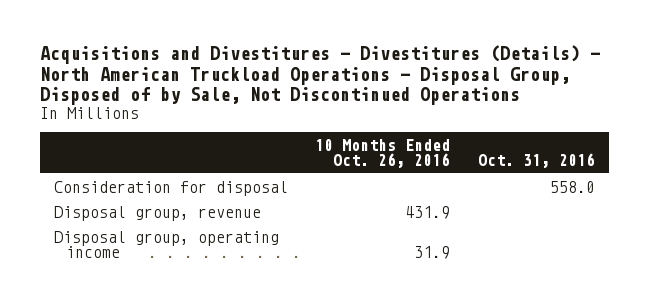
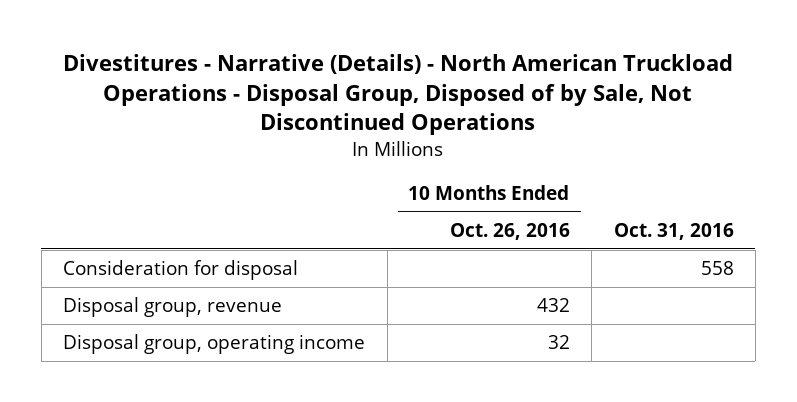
- Acquisitions and Divestitures - Divestitures (Details) - North American Truckload Operations - Disposal Group, Disposed of by Sale, Not Discontinued Operations
+ Divestitures - Narrative (Details) - North American Truckload Operations - Disposal Group, Disposed of by Sale, Not Discontinued Operations
- Consideration for disposal | | 558.0
- Disposal group, revenue | 431.9 |
- Disposal group, operating income | 31.9 |
+ Consideration for disposal | | 558
+ Disposal group, revenue | 432 |
+ Disposal group, operating income | 32 |

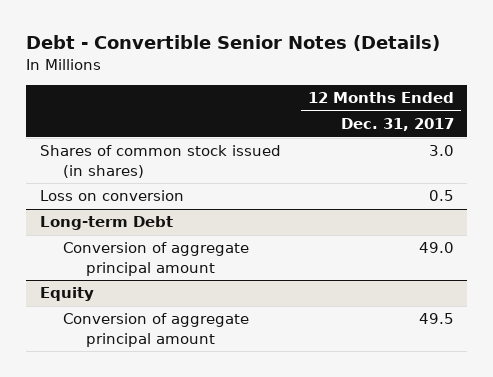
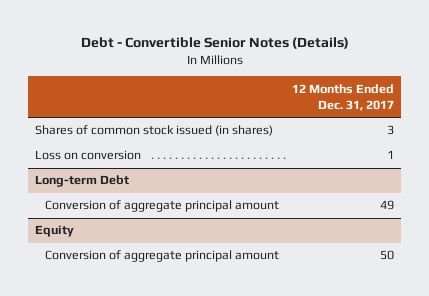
- Shares of common stock issued (in shares) | 3.0
- Loss on conversion | 0.5
+ Shares of common stock issued (in shares) | 3
+ Loss on conversion | 1
@ Long-term Debt
- Conversion of aggregate principal amount | 49.0
+ Conversion of aggregate principal amount | 49
@ Equity
- Conversion of aggregate principal amount | 49.5
+ Conversion of aggregate principal amount | 50

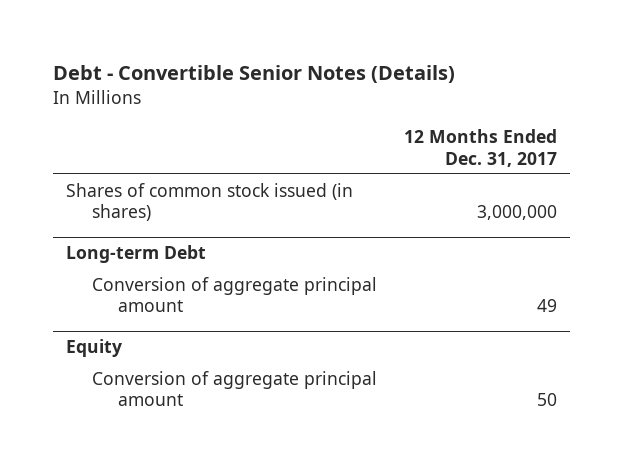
- Shares of common stock issued (in shares) | 3
- Loss on conversion | 1
+ Shares of common stock issued (in shares) | 3,000,000

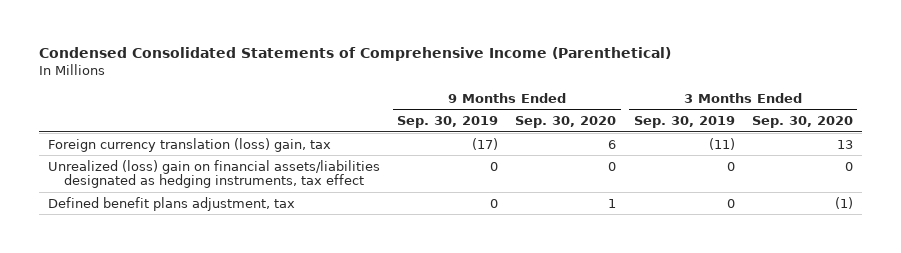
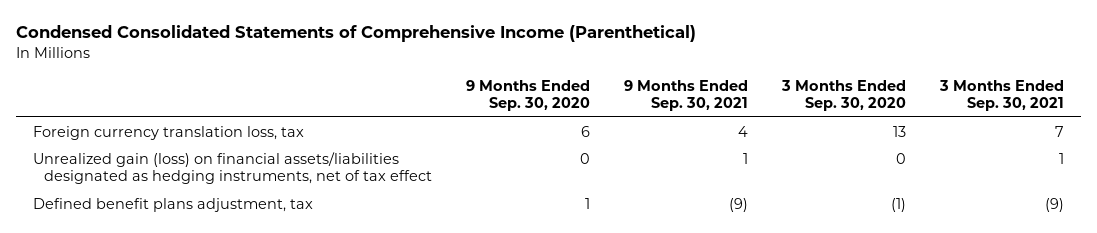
- | 9 Months Ended Sep. 30, 2019 | 9 Months Ended Sep. 30, 2020 | 3 Months Ended Sep. 30, 2019 | 3 Months Ended Sep. 30, 2020
+ | 9 Months Ended Sep. 30, 2020 | 9 Months Ended Sep. 30, 2021 | 3 Months Ended Sep. 30, 2020 | 3 Months Ended Sep. 30, 2021
- Foreign currency translation (loss) gain, tax | (17) | 6 | (11) | 13
- Unrealized (loss) gain on financial assets/liabilities designated as hedging instruments, tax effect | 0 | 0 | 0 | 0
+ Foreign currency translation loss, tax | 6 | 4 | 13 | 7
+ Unrealized gain (loss) on financial assets/liabilities designated as hedging instruments, net of tax effect | 0 | 1 | 0 | 1

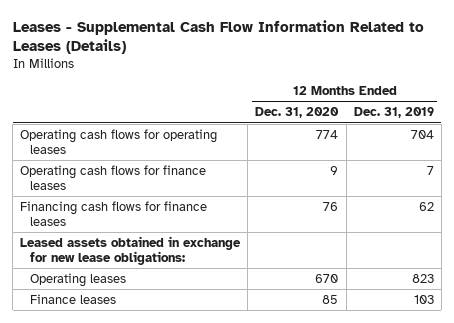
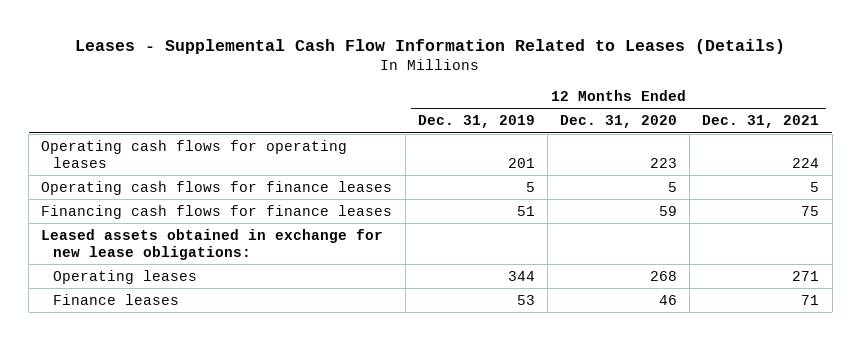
- | 12 Months Ended Dec. 31, 2020 | 12 Months Ended Dec. 31, 2019
+ | 12 Months Ended Dec. 31, 2019 | 12 Months Ended Dec. 31, 2020 | 12 Months Ended Dec. 31, 2021
- Operating cash flows for operating leases | 774 | 704
- Operating cash flows for finance leases | 9 | 7
- Financing cash flows for finance leases | 76 | 62
+ Operating cash flows for operating leases | 201 | 223 | 224
+ Operating cash flows for finance leases | 5 | 5 | 5
+ Financing cash flows for finance leases | 51 | 59 | 75
- Operating leases | 670 | 823
- Finance leases | 85 | 103
+ Operating leases | 344 | 268 | 271
+ Finance leases | 53 | 46 | 71

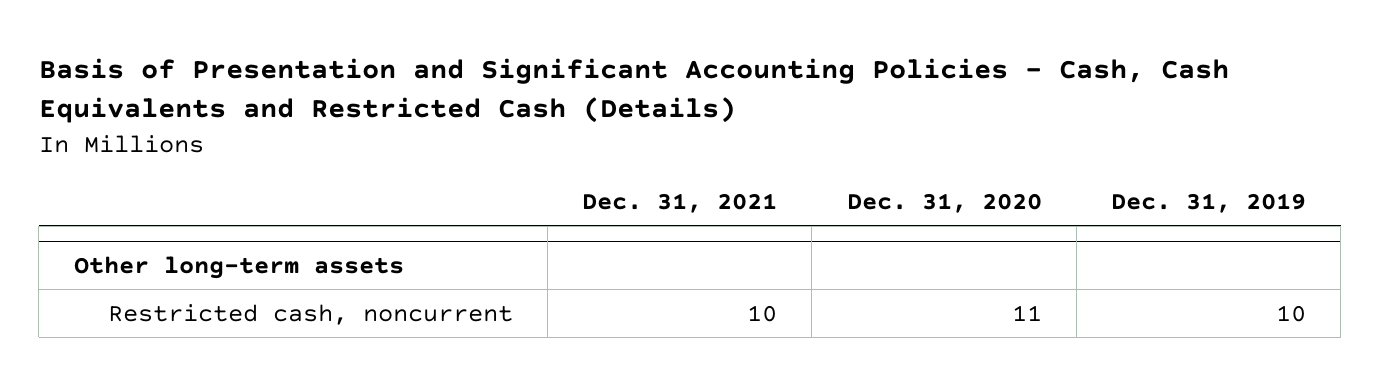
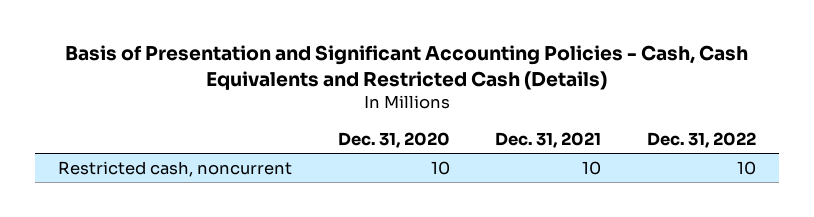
- | Dec. 31, 2021 | Dec. 31, 2020 | Dec. 31, 2019
+ | Dec. 31, 2020 | Dec. 31, 2021 | Dec. 31, 2022
- Other long-term assets
- Restricted cash, noncurrent | 10 | 11 | 10
+ Restricted cash, noncurrent | 10 | 10 | 10

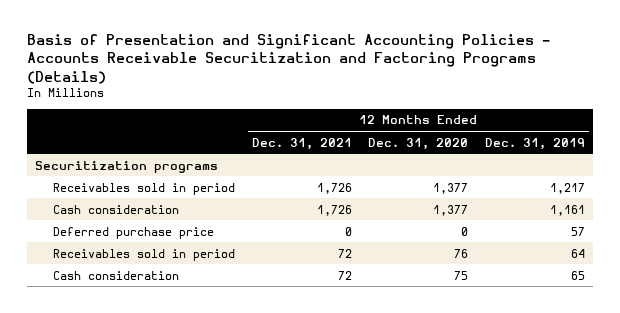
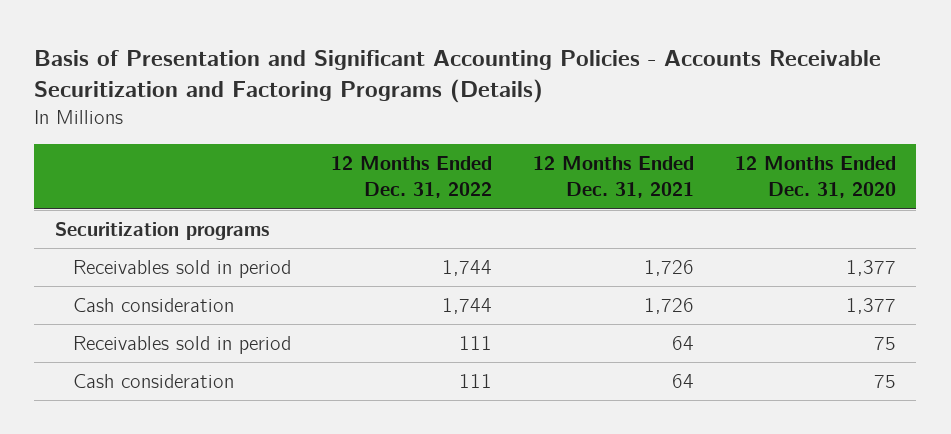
- | 12 Months Ended Dec. 31, 2021 | 12 Months Ended Dec. 31, 2020 | 12 Months Ended Dec. 31, 2019
+ | 12 Months Ended Dec. 31, 2022 | 12 Months Ended Dec. 31, 2021 | 12 Months Ended Dec. 31, 2020
- Deferred purchase price | 0 | 0 | 57
- Receivables sold in period | 72 | 76 | 64
- Cash consideration | 72 | 75 | 65
+ Receivables sold in period | 111 | 64 | 75
+ Cash consideration | 111 | 64 | 75

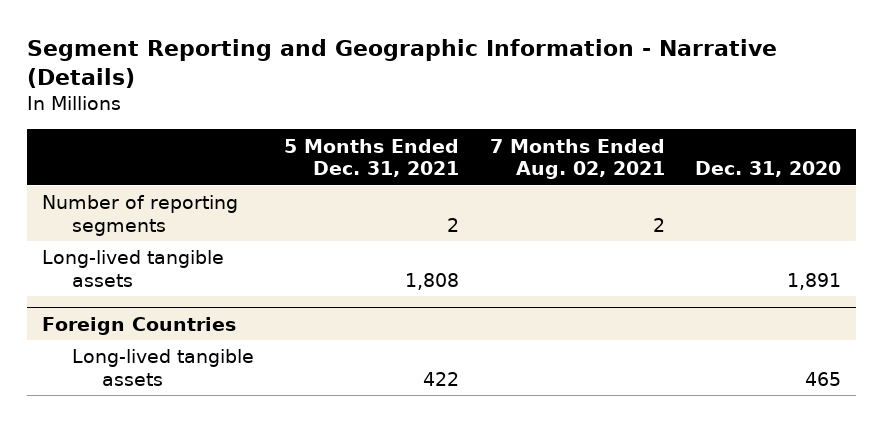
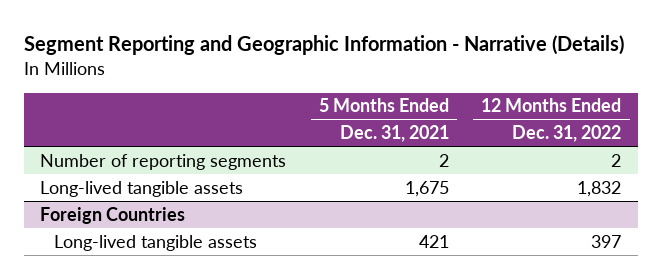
- | 5 Months Ended Dec. 31, 2021 | 7 Months Ended Aug. 02, 2021 | Dec. 31, 2020
+ | 5 Months Ended Dec. 31, 2021 | 12 Months Ended Dec. 31, 2022
- Long-lived tangible assets | 1,808 | | 1,891
+ Long-lived tangible assets | 1,675 | 1,832
@ Foreign Countries
- Long-lived tangible assets | 422 | | 465
+ Long-lived tangible assets | 421 | 397

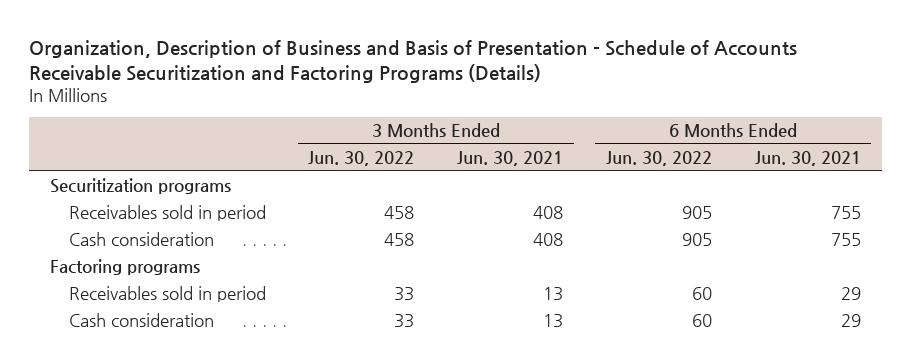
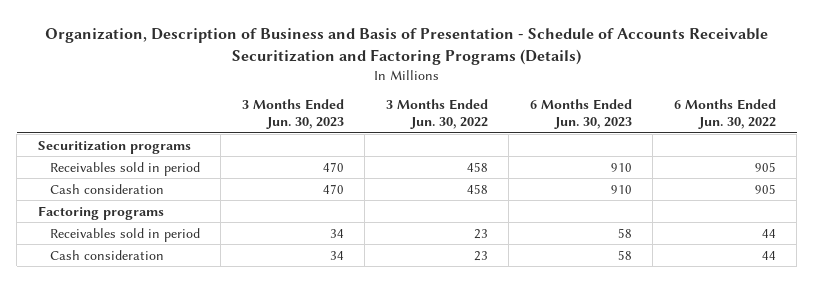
- | 3 Months Ended Jun. 30, 2022 | 3 Months Ended Jun. 30, 2021 | 6 Months Ended Jun. 30, 2022 | 6 Months Ended Jun. 30, 2021
+ | 3 Months Ended Jun. 30, 2023 | 3 Months Ended Jun. 30, 2022 | 6 Months Ended Jun. 30, 2023 | 6 Months Ended Jun. 30, 2022
- Receivables sold in period | 33 | 13 | 60 | 29
- Cash consideration | 33 | 13 | 60 | 29
+ Receivables sold in period | 34 | 23 | 58 | 44
+ Cash consideration | 34 | 23 | 58 | 44

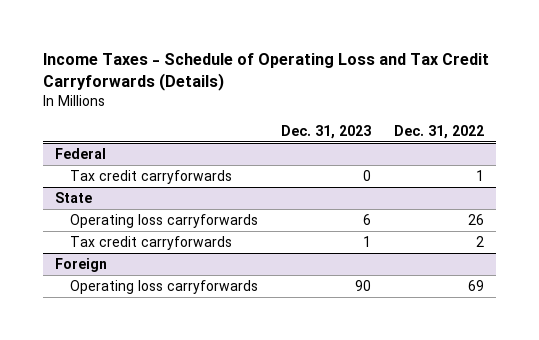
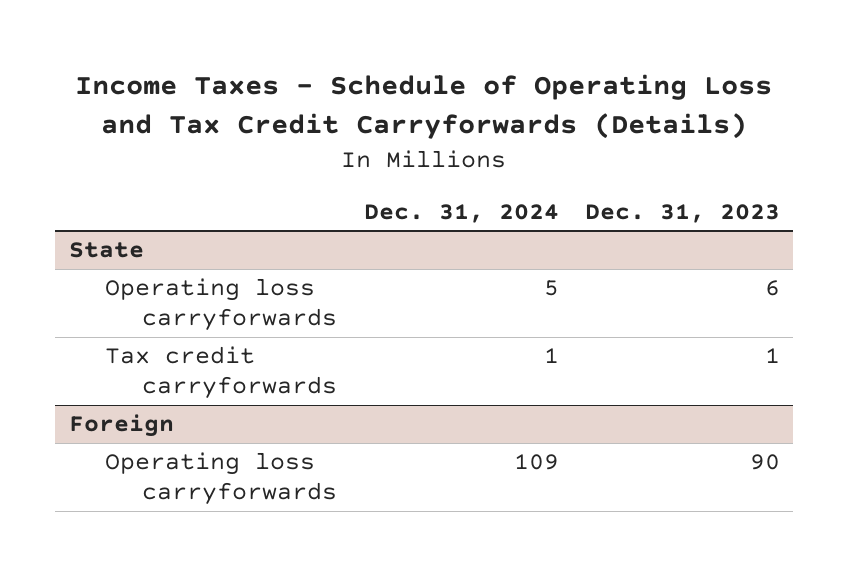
- | Dec. 31, 2023 | Dec. 31, 2022
+ | Dec. 31, 2024 | Dec. 31, 2023
- Federal
- Tax credit carryforwards | 0 | 1

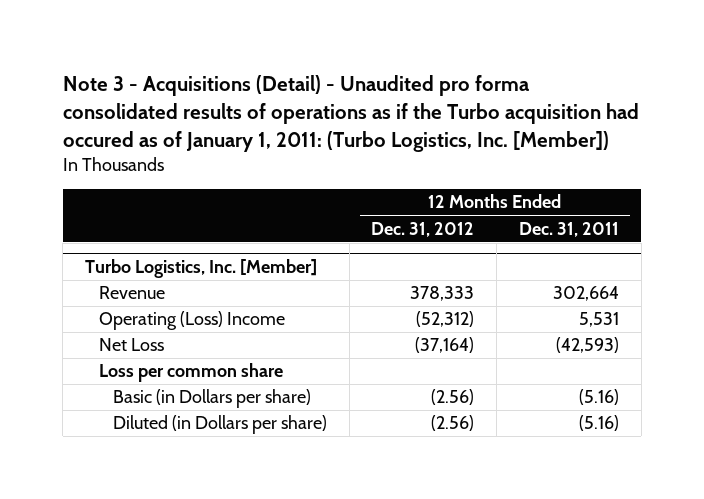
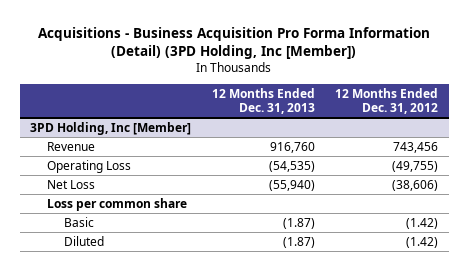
- Note 3 - Acquisitions (Detail) - Unaudited pro forma consolidated results of operations as if the Turbo acquisition had occured as of January 1, 2011: (Turbo Logistics, Inc. [Member])
+ Acquisitions - Business Acquisition Pro Forma Information (Detail) (3PD Holding, Inc [Member])
- | 12 Months Ended Dec. 31, 2012 | 12 Months Ended Dec. 31, 2011
+ | 12 Months Ended Dec. 31, 2013 | 12 Months Ended Dec. 31, 2012
- Turbo Logistics, Inc. [Member]
- Revenue | 378,333 | 302,664
- Operating (Loss) Income | (52,312) | 5,531
- Net Loss | (37,164) | (42,593)
+ 3PD Holding, Inc [Member]
+ Revenue | 916,760 | 743,456
+ Operating Loss | (54,535) | (49,755)
+ Net Loss | (55,940) | (38,606)
- Basic (in Dollars per share) | (2.56) | (5.16)
- Diluted (in Dollars per share) | (2.56) | (5.16)
+ Basic | (1.87) | (1.42)
+ Diluted | (1.87) | (1.42)

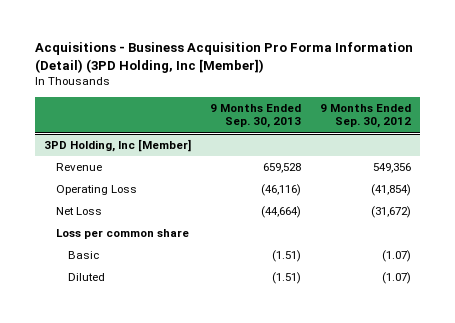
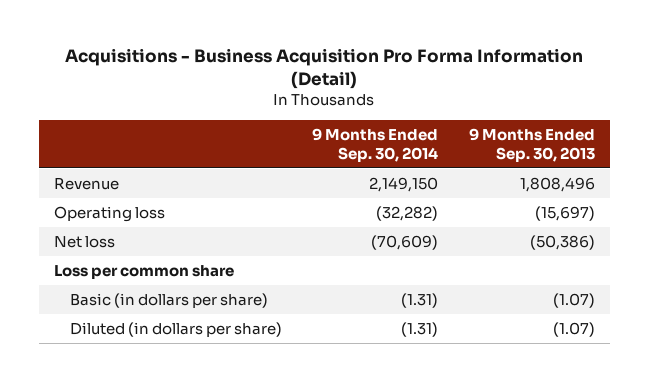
- Acquisitions - Business Acquisition Pro Forma Information (Detail) (3PD Holding, Inc [Member])
+ Acquisitions - Business Acquisition Pro Forma Information (Detail)
- | 9 Months Ended Sep. 30, 2013 | 9 Months Ended Sep. 30, 2012
+ | 9 Months Ended Sep. 30, 2014 | 9 Months Ended Sep. 30, 2013
- 3PD Holding, Inc [Member]
- Revenue | 659,528 | 549,356
- Operating Loss | (46,116) | (41,854)
- Net Loss | (44,664) | (31,672)
+ Revenue | 2,149,150 | 1,808,496
+ Operating loss | (32,282) | (15,697)
+ Net loss | (70,609) | (50,386)
- Basic | (1.51) | (1.07)
- Diluted | (1.51) | (1.07)
+ Basic (in dollars per share) | (1.31) | (1.07)
+ Diluted (in dollars per share) | (1.31) | (1.07)

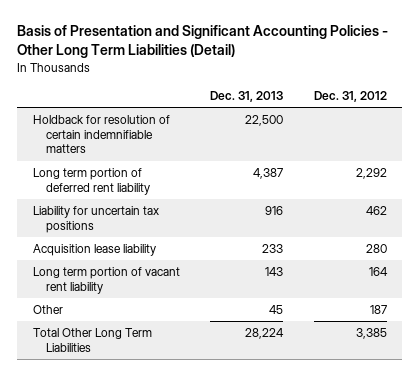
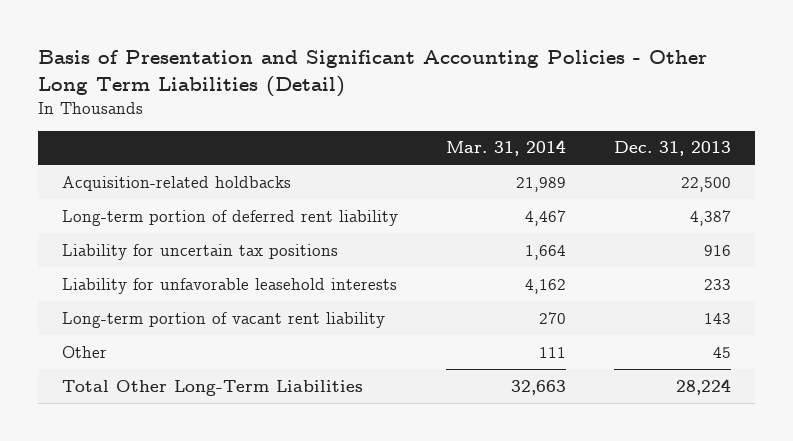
- | Dec. 31, 2013 | Dec. 31, 2012
+ | Mar. 31, 2014 | Dec. 31, 2013
- Holdback for resolution of certain indemnifiable matters | 22,500 |
- Long term portion of deferred rent liability | 4,387 | 2,292
+ Acquisition-related holdbacks | 21,989 | 22,500
+ Long-term portion of deferred rent liability | 4,467 | 4,387
- Acquisition lease liability | 233 | 280
- Long term portion of vacant rent liability | 143 | 164
+ Liability for unfavorable leasehold interests | 4,162 | 233
+ Long-term portion of vacant rent liability | 270 | 143
- Total Other Long Term Liabilities | 28,224 | 3,385
+ Total Other Long-Term Liabilities | 32,663 | 28,224

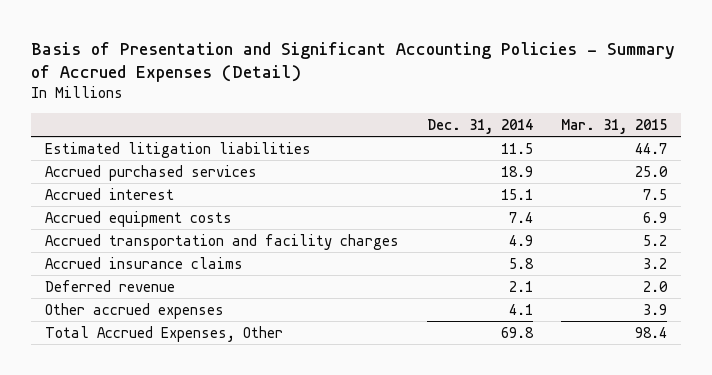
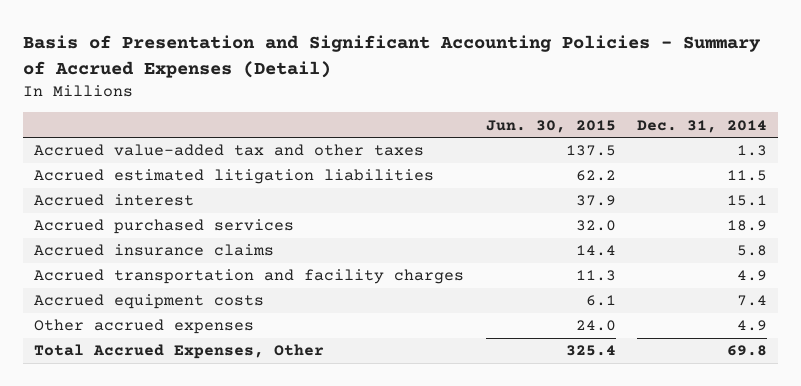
- | Dec. 31, 2014 | Mar. 31, 2015
+ | Jun. 30, 2015 | Dec. 31, 2014
- Estimated litigation liabilities | 11.5 | 44.7
+ Accrued value-added tax and other taxes | 137.5 | 1.3
+ Accrued estimated litigation liabilities | 62.2 | 11.5
moved down: Accrued purchased services | 32.0 | 18.9
- Deferred revenue | 2.1 | 2.0
- Other accrued expenses | 4.1 | 3.9
moved down: Accrued transportation and facility charges | 11.3 | 4.9
moved down: Accrued equipment costs | 6.1 | 7.4
+ Other accrued expenses | 24.0 | 4.9

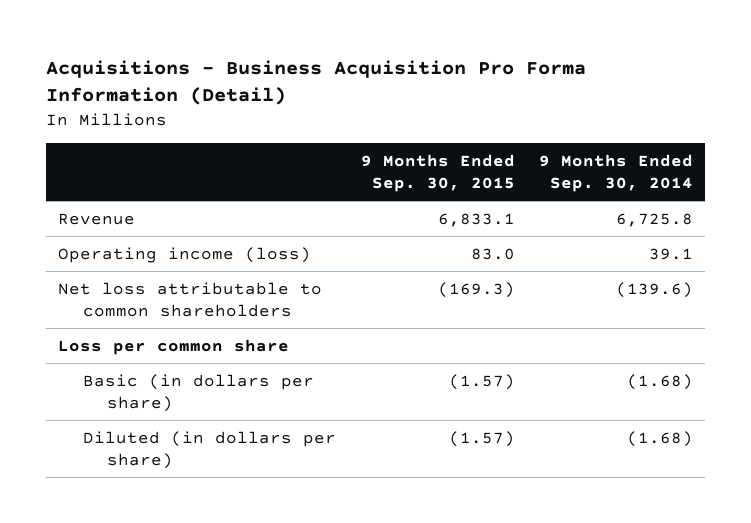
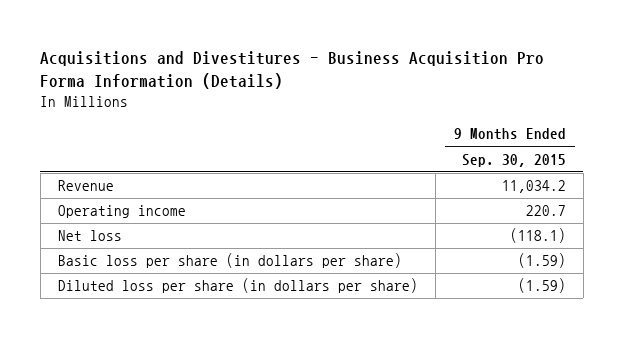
- Acquisitions - Business Acquisition Pro Forma Information (Detail)
+ Acquisitions and Divestitures - Business Acquisition Pro Forma Information (Details)
- | 9 Months Ended Sep. 30, 2015 | 9 Months Ended Sep. 30, 2014
+ | 9 Months Ended Sep. 30, 2015
- Revenue | 6,833.1 | 6,725.8
- Operating income (loss) | 83.0 | 39.1
- Net loss attributable to common shareholders | (169.3) | (139.6)
- Loss per common share
- Basic (in dollars per share) | (1.57) | (1.68)
- Diluted (in dollars per share) | (1.57) | (1.68)
+ Revenue | 11,034.2
+ Operating income | 220.7
+ Net loss | (118.1)
+ Basic loss per share (in dollars per share) | (1.59)
+ Diluted loss per share (in dollars per share) | (1.59)

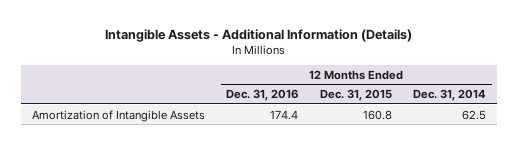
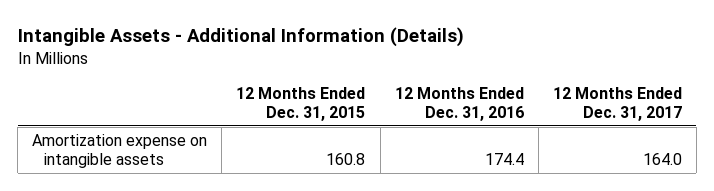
- | 12 Months Ended Dec. 31, 2016 | 12 Months Ended Dec. 31, 2015 | 12 Months Ended Dec. 31, 2014
+ | 12 Months Ended Dec. 31, 2015 | 12 Months Ended Dec. 31, 2016 | 12 Months Ended Dec. 31, 2017
- Amortization of Intangible Assets | 174.4 | 160.8 | 62.5
+ Amortization expense on intangible assets | 160.8 | 174.4 | 164.0

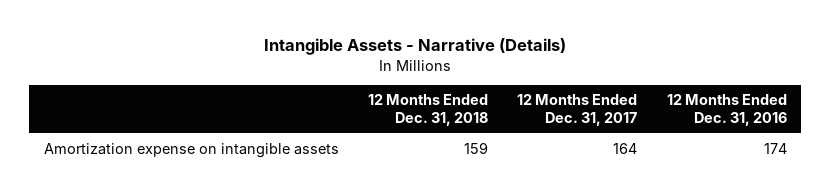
- Intangible Assets - Additional Information (Details)
+ Intangible Assets - Narrative (Details)
- | 12 Months Ended Dec. 31, 2015 | 12 Months Ended Dec. 31, 2016 | 12 Months Ended Dec. 31, 2017
+ | 12 Months Ended Dec. 31, 2018 | 12 Months Ended Dec. 31, 2017 | 12 Months Ended Dec. 31, 2016
- Amortization expense on intangible assets | 160.8 | 174.4 | 164.0
+ Amortization expense on intangible assets | 159 | 164 | 174

